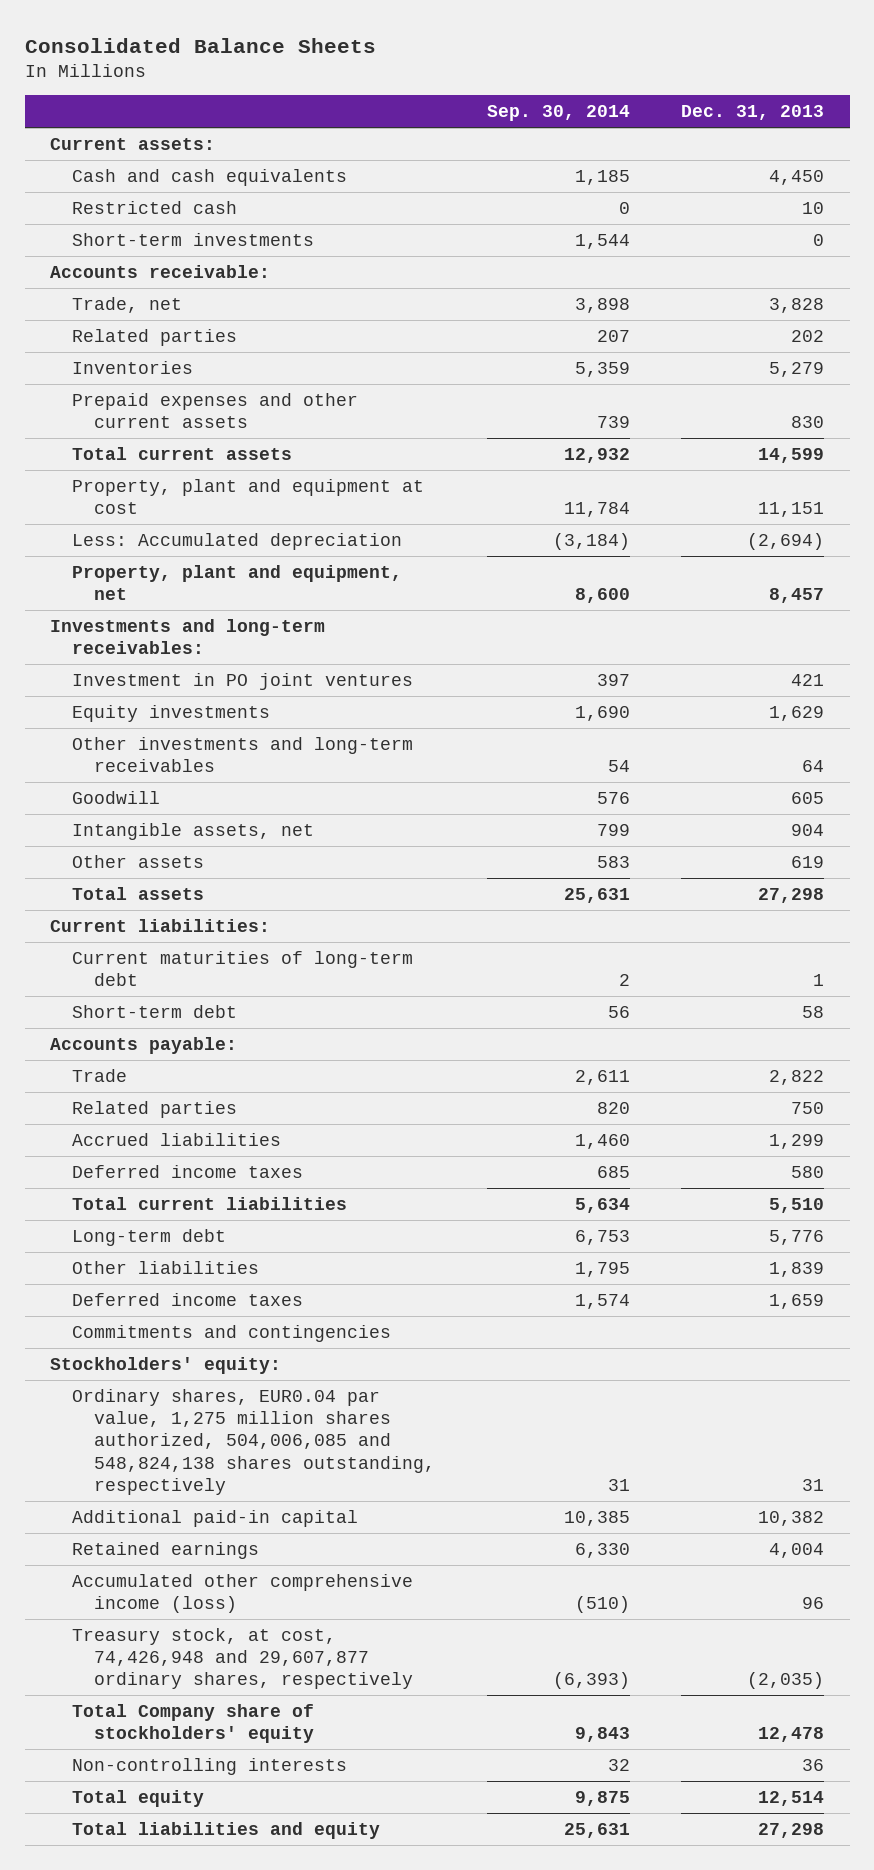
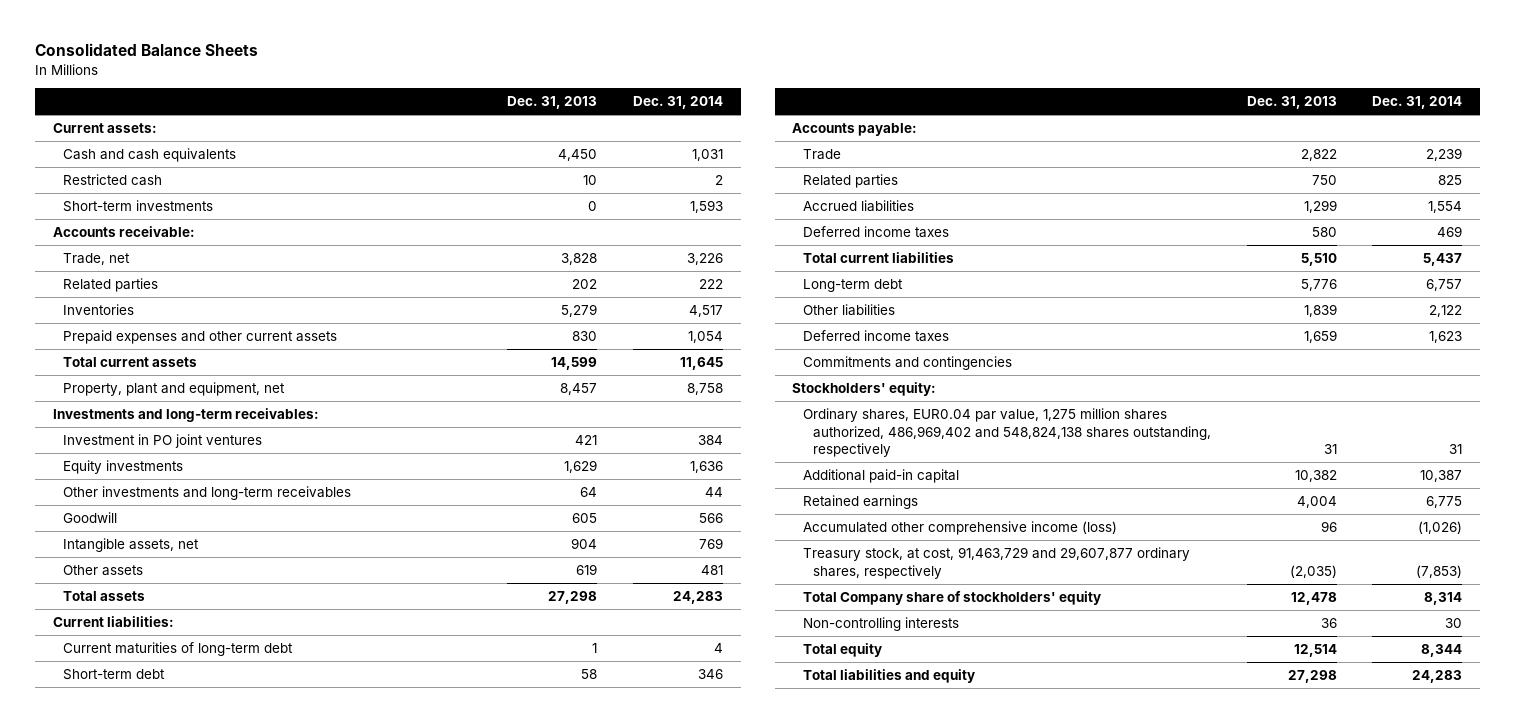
- | Sep. 30, 2014 | Dec. 31, 2013
+ | Dec. 31, 2013 | Dec. 31, 2014
- Property, plant and equipment at cost | 11,784 | 11,151
- Less: Accumulated depreciation | (3,184) | (2,694)
- Ordinary shares, EUR0.04 par value, 1,275 million shares authorized, 504,006,085 and 548,824,138 shares outstanding, respectively | 31 | 31
+ Ordinary shares, EUR0.04 par value, 1,275 million shares authorized, 486,969,402 and 548,824,138 shares outstanding, respectively | 31 | 31
- Treasury stock, at cost, 74,426,948 and 29,607,877 ordinary shares, respectively | (6,393) | (2,035)
+ Treasury stock, at cost, 91,463,729 and 29,607,877 ordinary shares, respectively | (2,035) | (7,853)

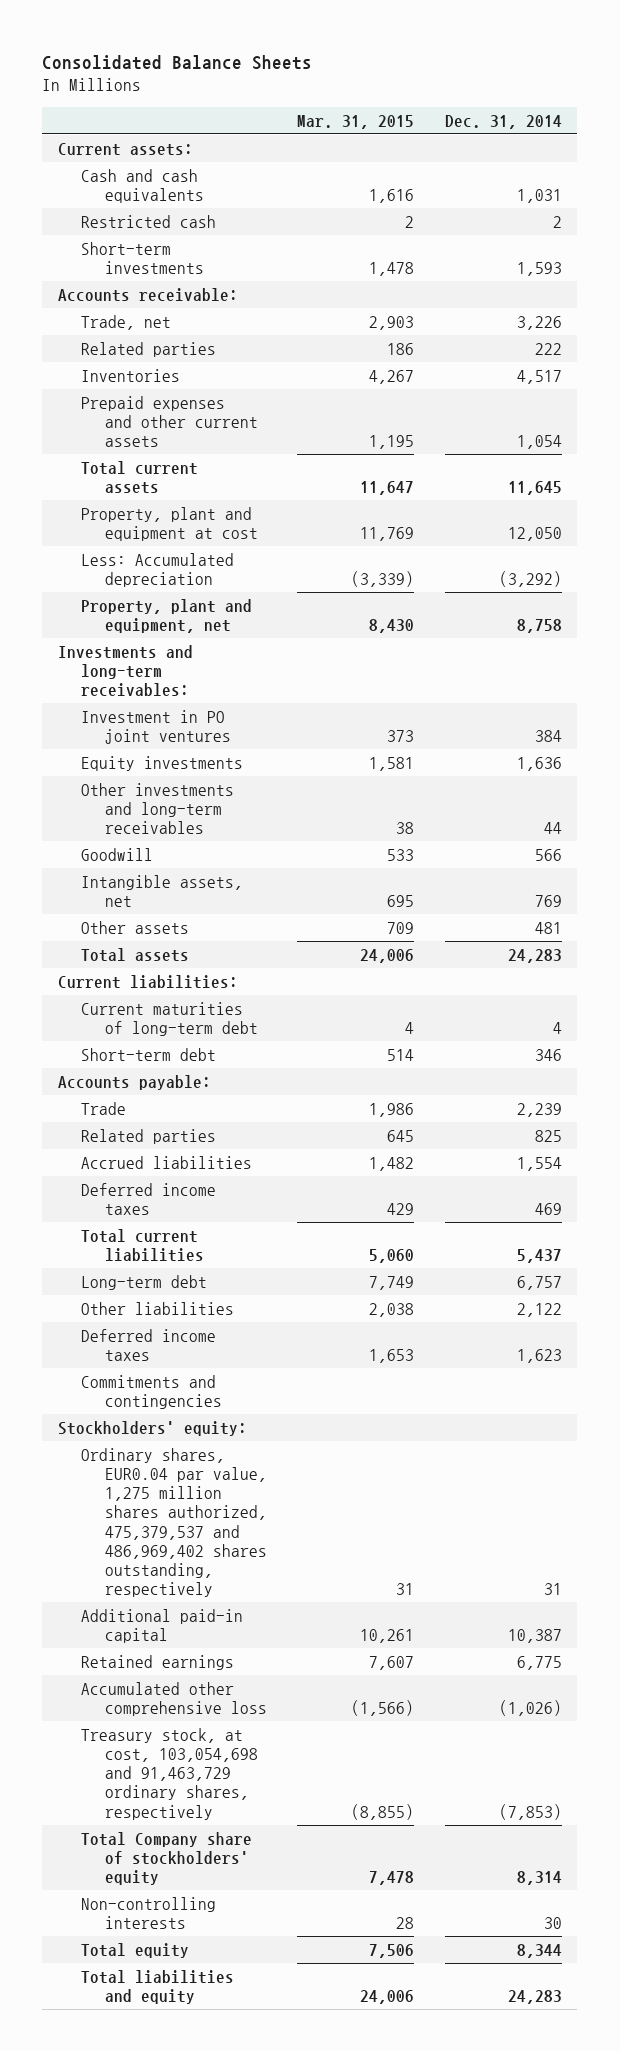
- | Dec. 31, 2013 | Dec. 31, 2014
+ | Mar. 31, 2015 | Dec. 31, 2014
+ Property, plant and equipment at cost | 11,769 | 12,050
+ Less: Accumulated depreciation | (3,339) | (3,292)
- Ordinary shares, EUR0.04 par value, 1,275 million shares authorized, 486,969,402 and 548,824,138 shares outstanding, respectively | 31 | 31
+ Ordinary shares, EUR0.04 par value, 1,275 million shares authorized, 475,379,537 and 486,969,402 shares outstanding, respectively | 31 | 31
- Accumulated other comprehensive income (loss) | 96 | (1,026)
- Treasury stock, at cost, 91,463,729 and 29,607,877 ordinary shares, respectively | (2,035) | (7,853)
+ Accumulated other comprehensive loss | (1,566) | (1,026)
+ Treasury stock, at cost, 103,054,698 and 91,463,729 ordinary shares, respectively | (8,855) | (7,853)

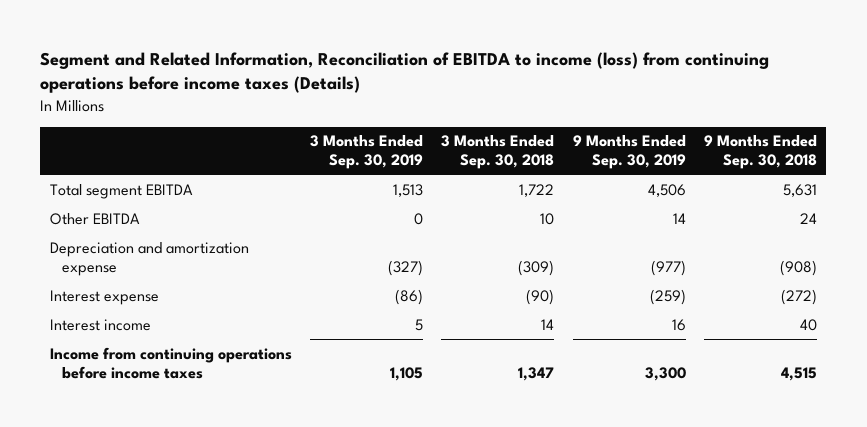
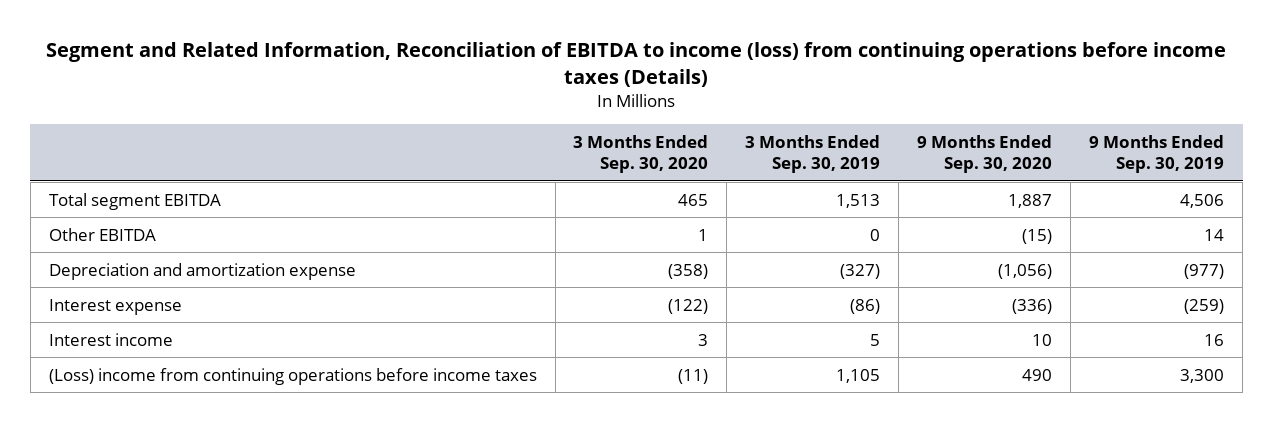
- | 3 Months Ended Sep. 30, 2019 | 3 Months Ended Sep. 30, 2018 | 9 Months Ended Sep. 30, 2019 | 9 Months Ended Sep. 30, 2018
+ | 3 Months Ended Sep. 30, 2020 | 3 Months Ended Sep. 30, 2019 | 9 Months Ended Sep. 30, 2020 | 9 Months Ended Sep. 30, 2019
- Income from continuing operations before income taxes | 1,105 | 1,347 | 3,300 | 4,515
+ (Loss) income from continuing operations before income taxes | (11) | 1,105 | 490 | 3,300

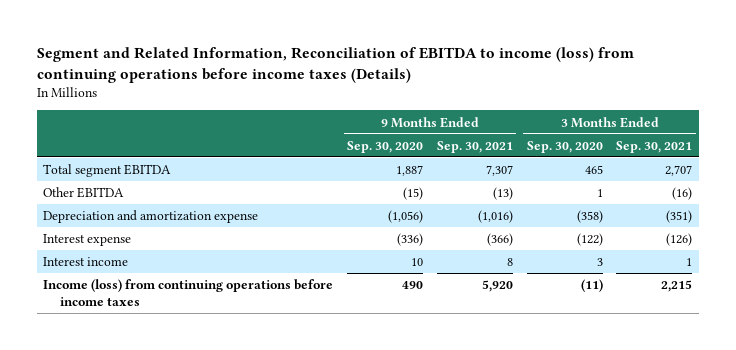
- | 3 Months Ended Sep. 30, 2020 | 3 Months Ended Sep. 30, 2019 | 9 Months Ended Sep. 30, 2020 | 9 Months Ended Sep. 30, 2019
+ | 9 Months Ended Sep. 30, 2020 | 9 Months Ended Sep. 30, 2021 | 3 Months Ended Sep. 30, 2020 | 3 Months Ended Sep. 30, 2021
- (Loss) income from continuing operations before income taxes | (11) | 1,105 | 490 | 3,300
+ Income (loss) from continuing operations before income taxes | 490 | 5,920 | (11) | 2,215

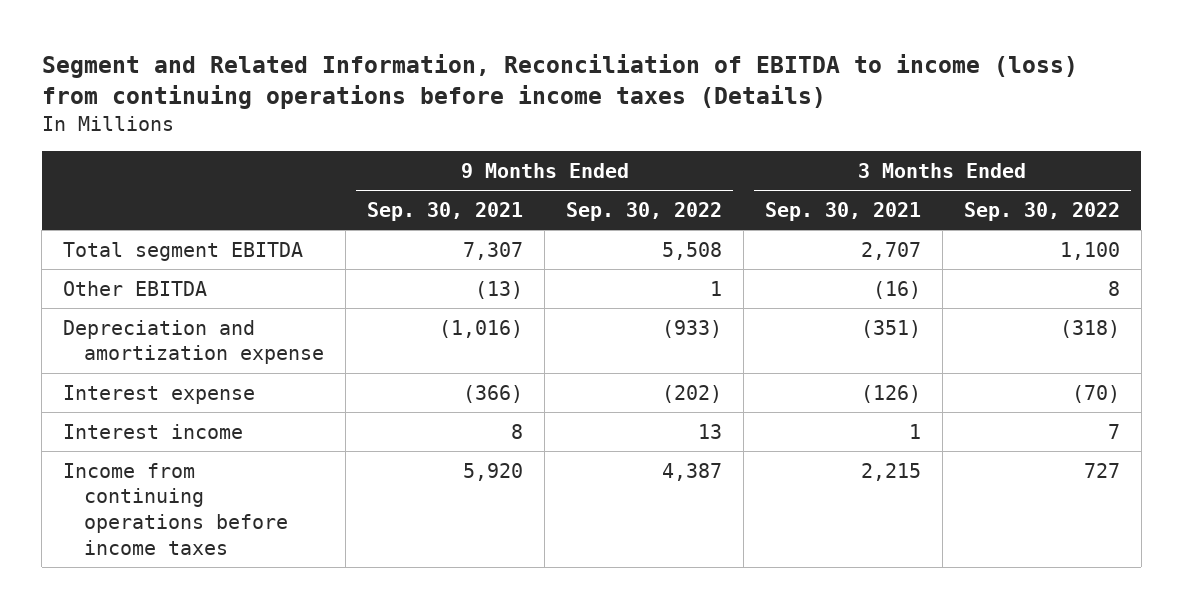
- | 9 Months Ended Sep. 30, 2020 | 9 Months Ended Sep. 30, 2021 | 3 Months Ended Sep. 30, 2020 | 3 Months Ended Sep. 30, 2021
+ | 9 Months Ended Sep. 30, 2021 | 9 Months Ended Sep. 30, 2022 | 3 Months Ended Sep. 30, 2021 | 3 Months Ended Sep. 30, 2022
- Income (loss) from continuing operations before income taxes | 490 | 5,920 | (11) | 2,215
+ Income from continuing operations before income taxes | 5,920 | 4,387 | 2,215 | 727

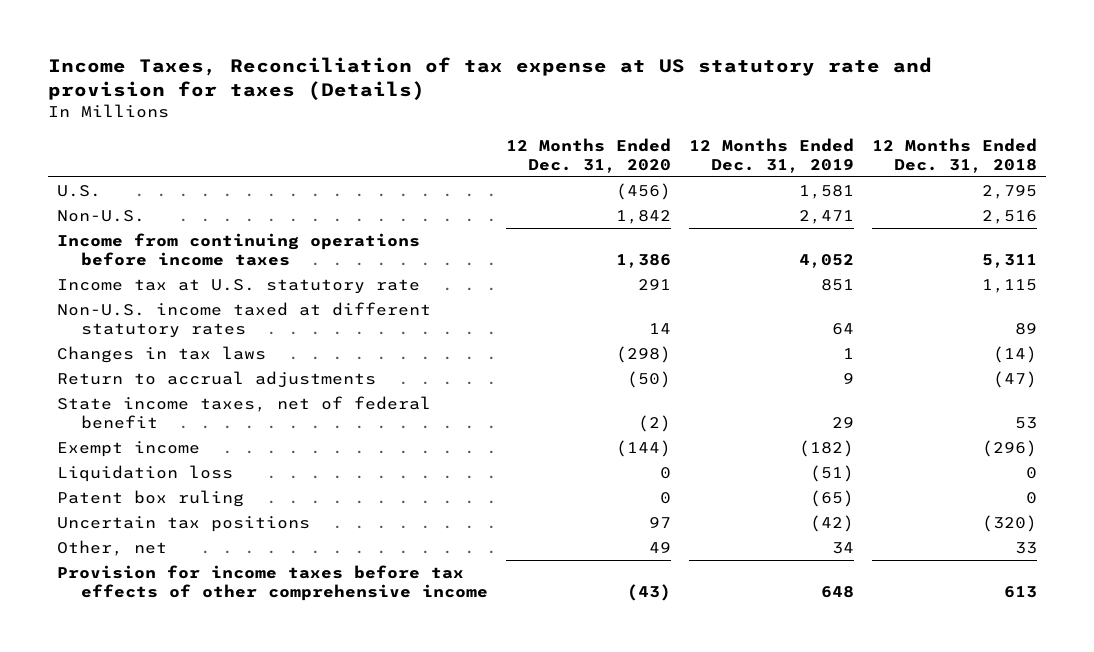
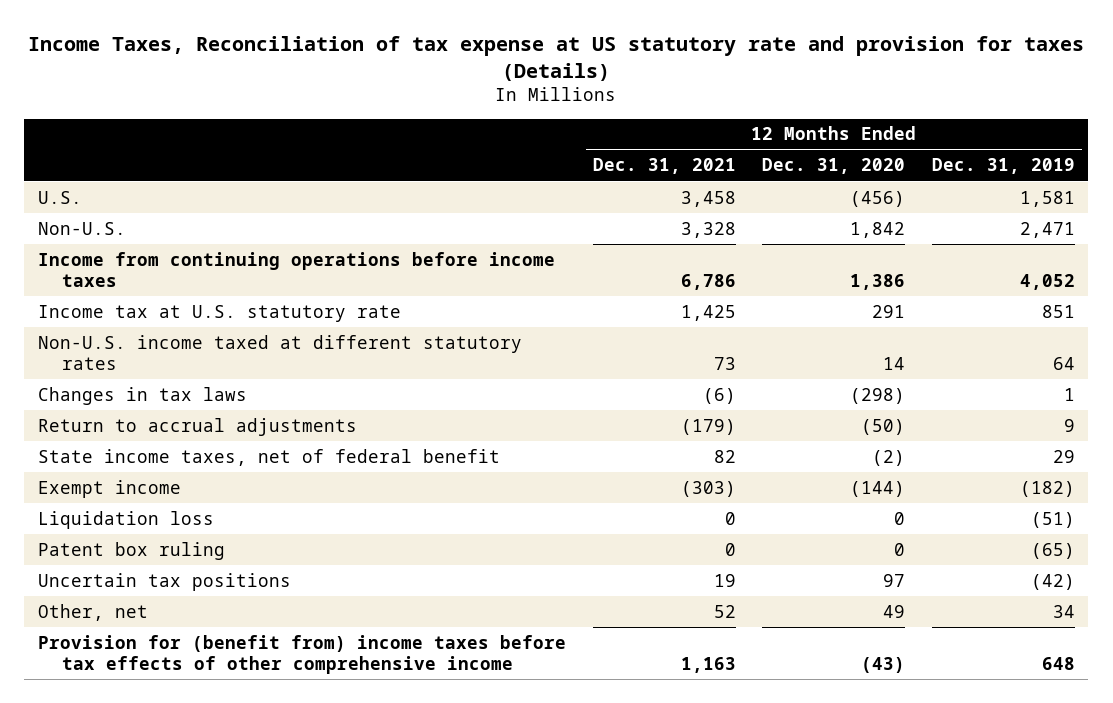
- | 12 Months Ended Dec. 31, 2020 | 12 Months Ended Dec. 31, 2019 | 12 Months Ended Dec. 31, 2018
+ | 12 Months Ended Dec. 31, 2021 | 12 Months Ended Dec. 31, 2020 | 12 Months Ended Dec. 31, 2019
- Provision for income taxes before tax effects of other comprehensive income | (43) | 648 | 613
+ Provision for (benefit from) income taxes before tax effects of other comprehensive income | 1,163 | (43) | 648

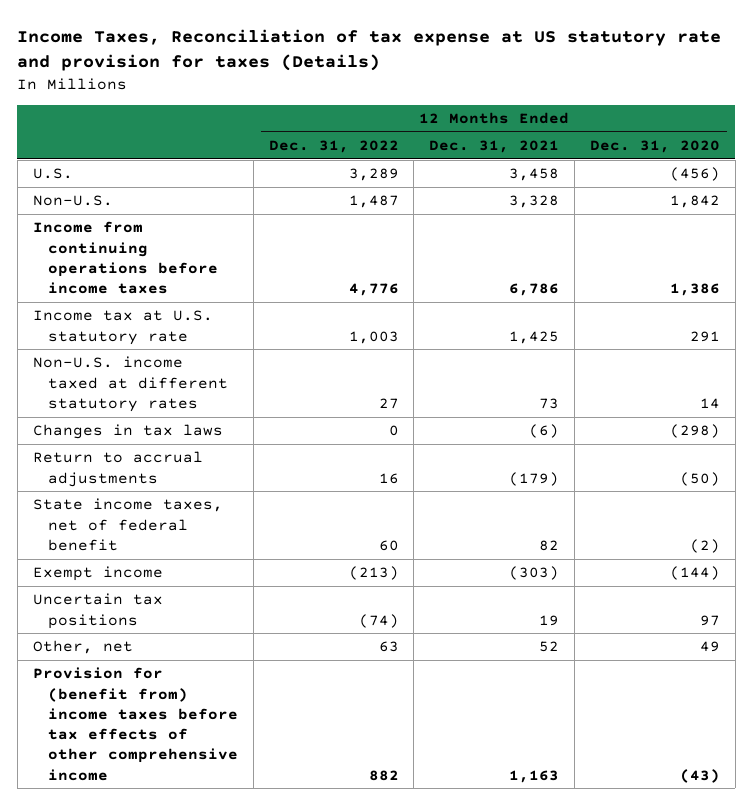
- | 12 Months Ended Dec. 31, 2021 | 12 Months Ended Dec. 31, 2020 | 12 Months Ended Dec. 31, 2019
+ | 12 Months Ended Dec. 31, 2022 | 12 Months Ended Dec. 31, 2021 | 12 Months Ended Dec. 31, 2020
- Liquidation loss | 0 | 0 | (51)
- Patent box ruling | 0 | 0 | (65)

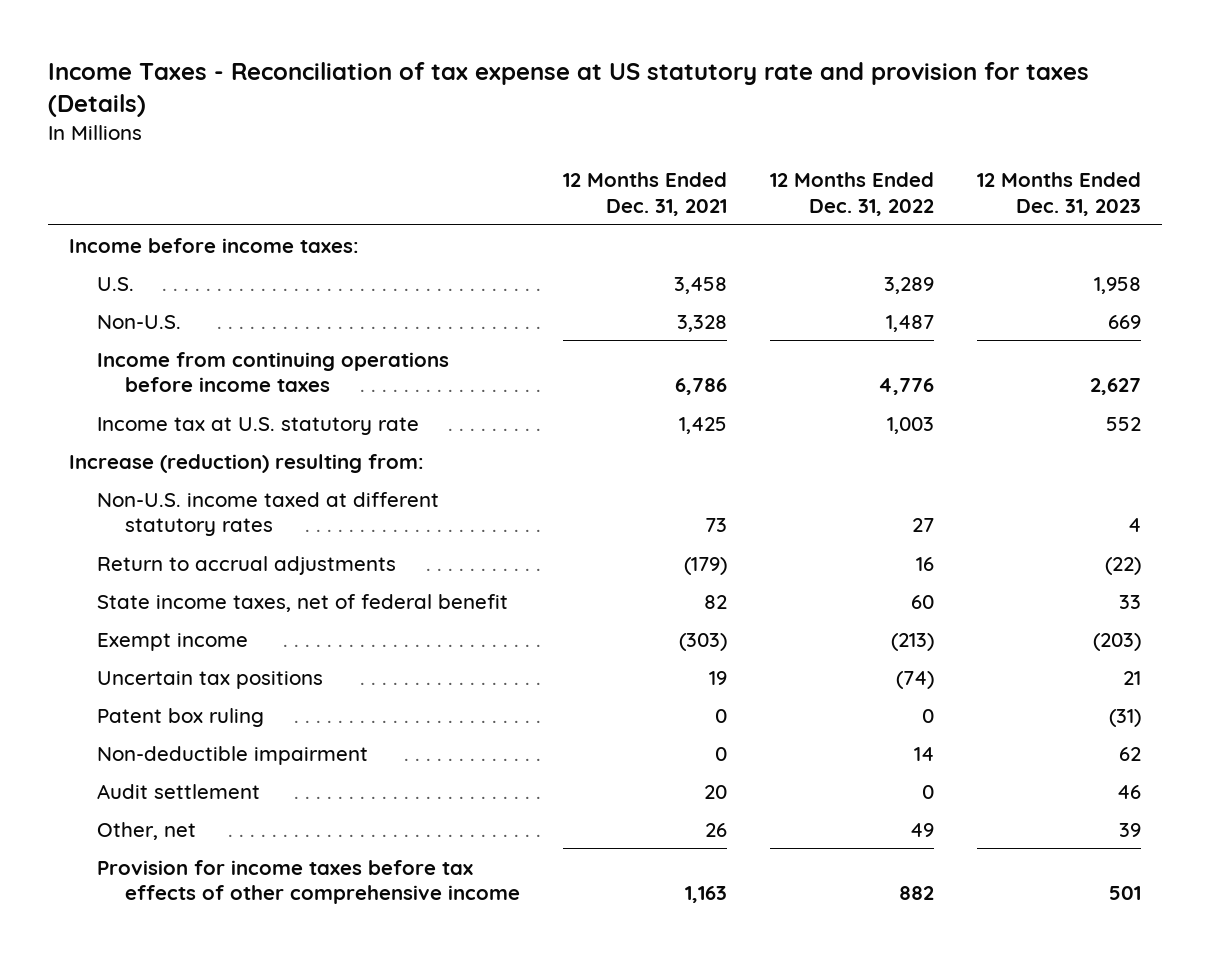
- Income Taxes, Reconciliation of tax expense at US statutory rate and provision for taxes (Details)
+ Income Taxes - Reconciliation of tax expense at US statutory rate and provision for taxes (Details)
- | 12 Months Ended Dec. 31, 2022 | 12 Months Ended Dec. 31, 2021 | 12 Months Ended Dec. 31, 2020
+ | 12 Months Ended Dec. 31, 2021 | 12 Months Ended Dec. 31, 2022 | 12 Months Ended Dec. 31, 2023
+ Income before income taxes:
+ Increase (reduction) resulting from:
- Changes in tax laws | 0 | (6) | (298)
- Other, net | 63 | 52 | 49
- Provision for (benefit from) income taxes before tax effects of other comprehensive income | 882 | 1,163 | (43)
+ Patent box ruling | 0 | 0 | (31)
+ Non-deductible impairment | 0 | 14 | 62
+ Audit settlement | 20 | 0 | 46
+ Other, net | 26 | 49 | 39
+ Provision for income taxes before tax effects of other comprehensive income | 1,163 | 882 | 501

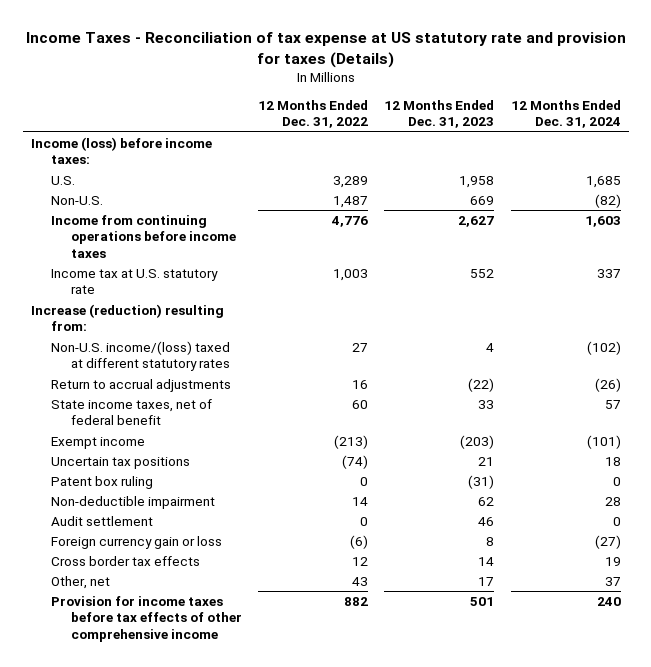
- | 12 Months Ended Dec. 31, 2021 | 12 Months Ended Dec. 31, 2022 | 12 Months Ended Dec. 31, 2023
+ | 12 Months Ended Dec. 31, 2022 | 12 Months Ended Dec. 31, 2023 | 12 Months Ended Dec. 31, 2024
- Income before income taxes:
+ Income (loss) before income taxes:
- Non-U.S. income taxed at different statutory rates | 73 | 27 | 4
+ Non-U.S. income/(loss) taxed at different statutory rates | 27 | 4 | (102)
- Other, net | 26 | 49 | 39
+ Foreign currency gain or loss | (6) | 8 | (27)
+ Cross border tax effects | 12 | 14 | 19
+ Other, net | 43 | 17 | 37

